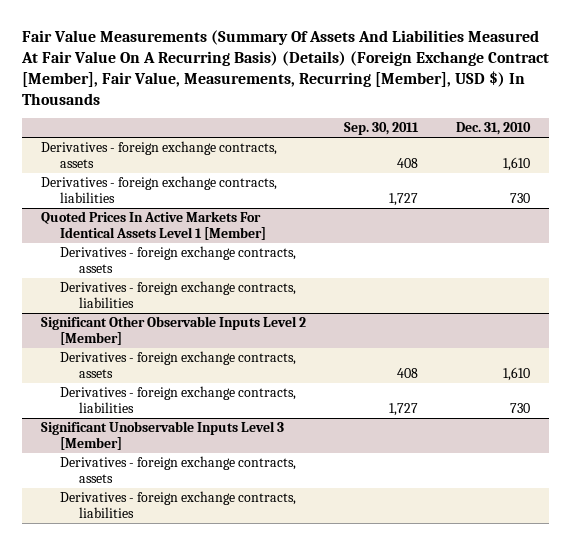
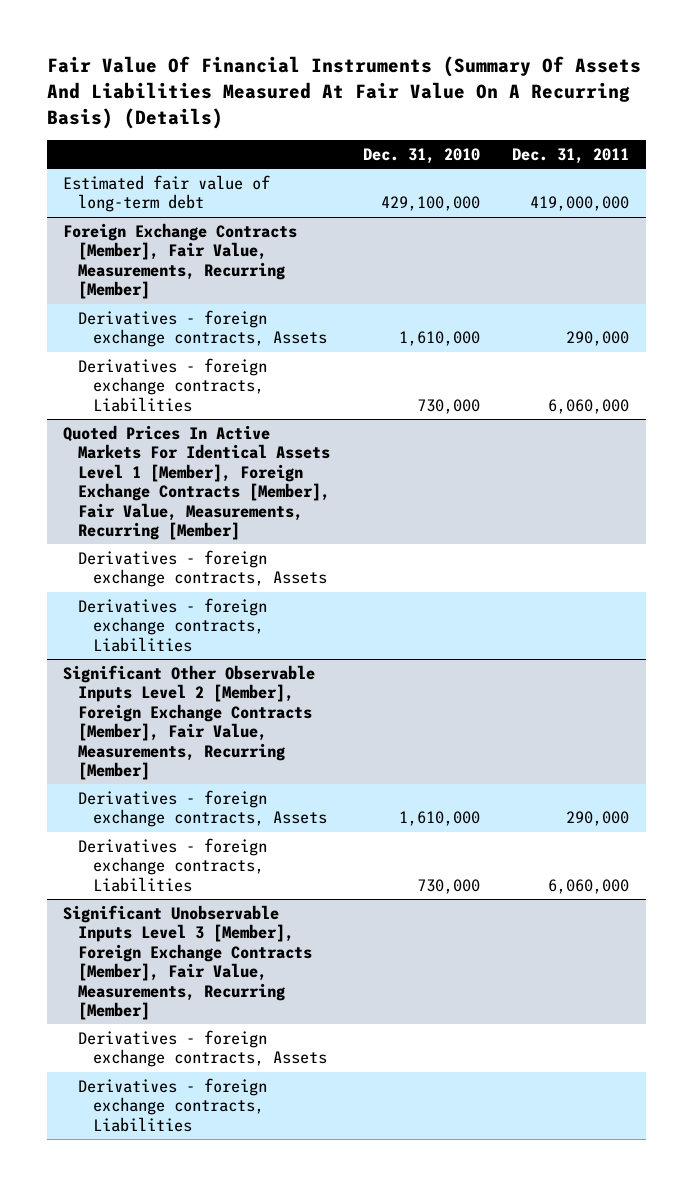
- Fair Value Measurements (Summary Of Assets And Liabilities Measured At Fair Value On A Recurring Basis) (Details) (Foreign Exchange Contract [Member], Fair Value, Measurements, Recurring [Member], USD $) In Thousands
+ Fair Value Of Financial Instruments (Summary Of Assets And Liabilities Measured At Fair Value On A Recurring Basis) (Details)
- | Sep. 30, 2011 | Dec. 31, 2010
+ | Dec. 31, 2010 | Dec. 31, 2011
- Derivatives - foreign exchange contracts, assets | 408 | 1,610
- Derivatives - foreign exchange contracts, liabilities | 1,727 | 730
- Quoted Prices In Active Markets For Identical Assets Level 1 [Member]
- Derivatives - foreign exchange contracts, assets
- Derivatives - foreign exchange contracts, liabilities
- Significant Other Observable Inputs Level 2 [Member]
- Derivatives - foreign exchange contracts, assets | 408 | 1,610
- Derivatives - foreign exchange contracts, liabilities | 1,727 | 730
- Significant Unobservable Inputs Level 3 [Member]
- Derivatives - foreign exchange contracts, assets
- Derivatives - foreign exchange contracts, liabilities
+ Estimated fair value of long-term debt | 429,100,000 | 419,000,000
+ Foreign Exchange Contracts [Member], Fair Value, Measurements, Recurring [Member]
+ Derivatives - foreign exchange contracts, Assets | 1,610,000 | 290,000
+ Derivatives - foreign exchange contracts, Liabilities | 730,000 | 6,060,000
+ Quoted Prices In Active Markets For Identical Assets Level 1 [Member], Foreign Exchange Contracts [Member], Fair Value, Measurements, Recurring [Member]
+ Derivatives - foreign exchange contracts, Assets
+ Derivatives - foreign exchange contracts, Liabilities
+ Significant Other Observable Inputs Level 2 [Member], Foreign Exchange Contracts [Member], Fair Value, Measurements, Recurring [Member]
+ Derivatives - foreign exchange contracts, Assets | 1,610,000 | 290,000
+ Derivatives - foreign exchange contracts, Liabilities | 730,000 | 6,060,000
+ Significant Unobservable Inputs Level 3 [Member], Foreign Exchange Contracts [Member], Fair Value, Measurements, Recurring [Member]
+ Derivatives - foreign exchange contracts, Assets
+ Derivatives - foreign exchange contracts, Liabilities

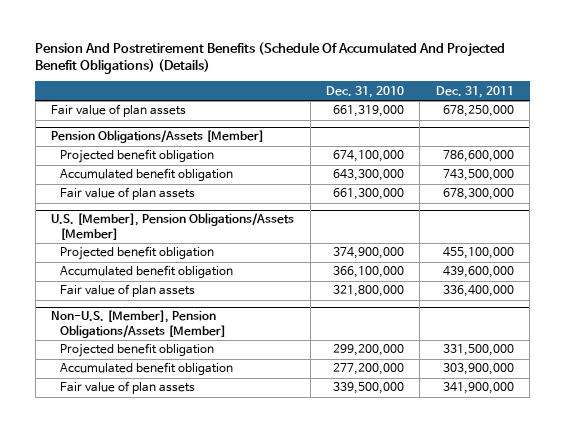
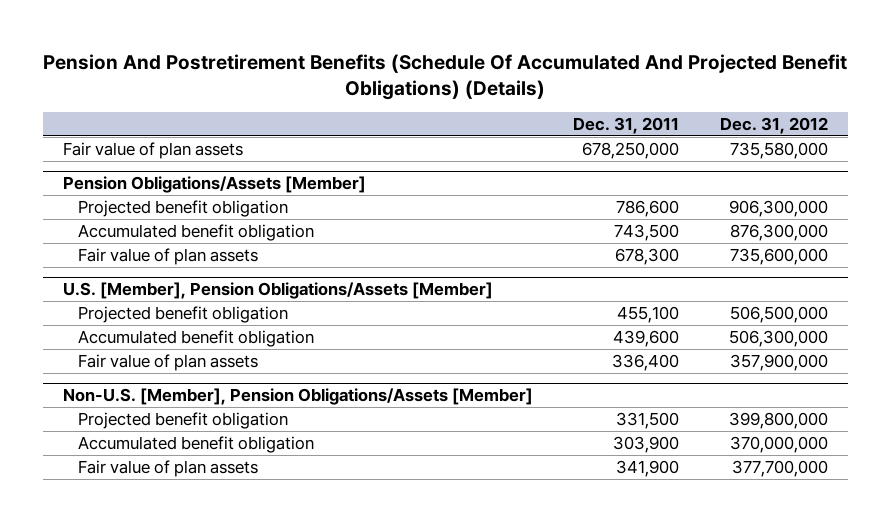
- | Dec. 31, 2010 | Dec. 31, 2011
+ | Dec. 31, 2011 | Dec. 31, 2012
@ Pension Obligations/Assets [Member]
- Projected benefit obligation | 674,100,000 | 786,600,000
- Accumulated benefit obligation | 643,300,000 | 743,500,000
- Fair value of plan assets | 661,300,000 | 678,300,000
+ Projected benefit obligation | 786,600 | 906,300,000
+ Accumulated benefit obligation | 743,500 | 876,300,000
+ Fair value of plan assets | 678,300 | 735,600,000
@ U.S. [Member], Pension Obligations/Assets [Member]
- Projected benefit obligation | 374,900,000 | 455,100,000
- Accumulated benefit obligation | 366,100,000 | 439,600,000
- Fair value of plan assets | 321,800,000 | 336,400,000
+ Projected benefit obligation | 455,100 | 506,500,000
+ Accumulated benefit obligation | 439,600 | 506,300,000
+ Fair value of plan assets | 336,400 | 357,900,000
@ Non-U.S. [Member], Pension Obligations/Assets [Member]
- Projected benefit obligation | 299,200,000 | 331,500,000
- Accumulated benefit obligation | 277,200,000 | 303,900,000
- Fair value of plan assets | 339,500,000 | 341,900,000
+ Projected benefit obligation | 331,500 | 399,800,000
+ Accumulated benefit obligation | 303,900 | 370,000,000
+ Fair value of plan assets | 341,900 | 377,700,000

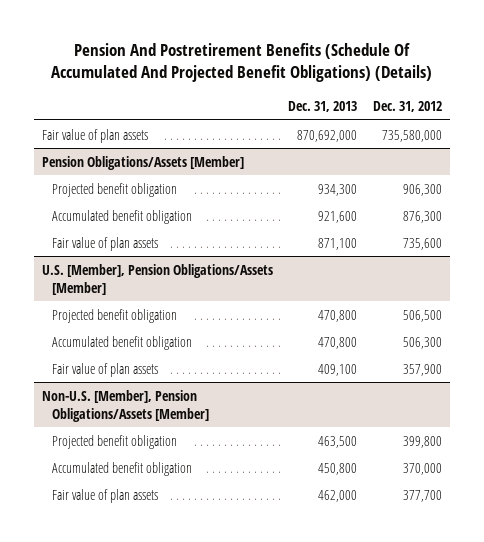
- | Dec. 31, 2011 | Dec. 31, 2012
+ | Dec. 31, 2013 | Dec. 31, 2012
@ Pension Obligations/Assets [Member]
- Projected benefit obligation | 786,600 | 906,300,000
- Accumulated benefit obligation | 743,500 | 876,300,000
- Fair value of plan assets | 678,300 | 735,600,000
+ Projected benefit obligation | 934,300 | 906,300
+ Accumulated benefit obligation | 921,600 | 876,300
+ Fair value of plan assets | 871,100 | 735,600
@ U.S. [Member], Pension Obligations/Assets [Member]
- Projected benefit obligation | 455,100 | 506,500,000
- Accumulated benefit obligation | 439,600 | 506,300,000
- Fair value of plan assets | 336,400 | 357,900,000
+ Projected benefit obligation | 470,800 | 506,500
+ Accumulated benefit obligation | 470,800 | 506,300
+ Fair value of plan assets | 409,100 | 357,900
@ Non-U.S. [Member], Pension Obligations/Assets [Member]
- Projected benefit obligation | 331,500 | 399,800,000
- Accumulated benefit obligation | 303,900 | 370,000,000
- Fair value of plan assets | 341,900 | 377,700,000
+ Projected benefit obligation | 463,500 | 399,800
+ Accumulated benefit obligation | 450,800 | 370,000
+ Fair value of plan assets | 462,000 | 377,700

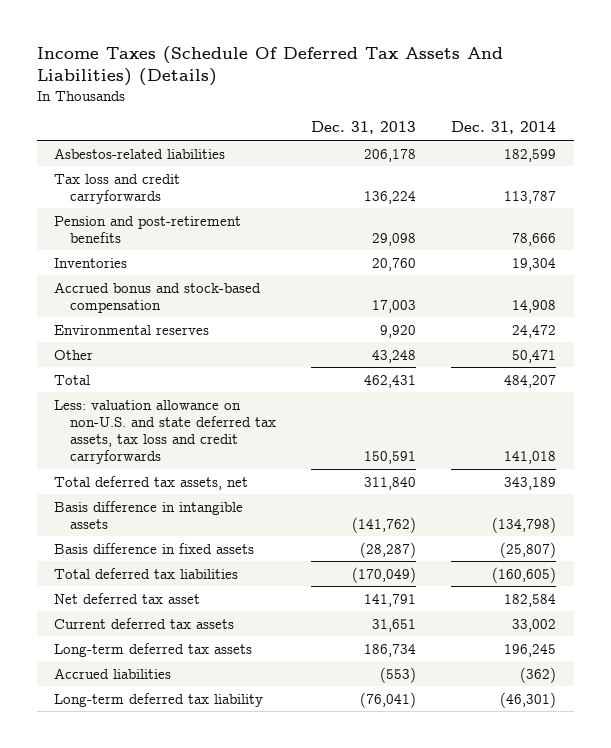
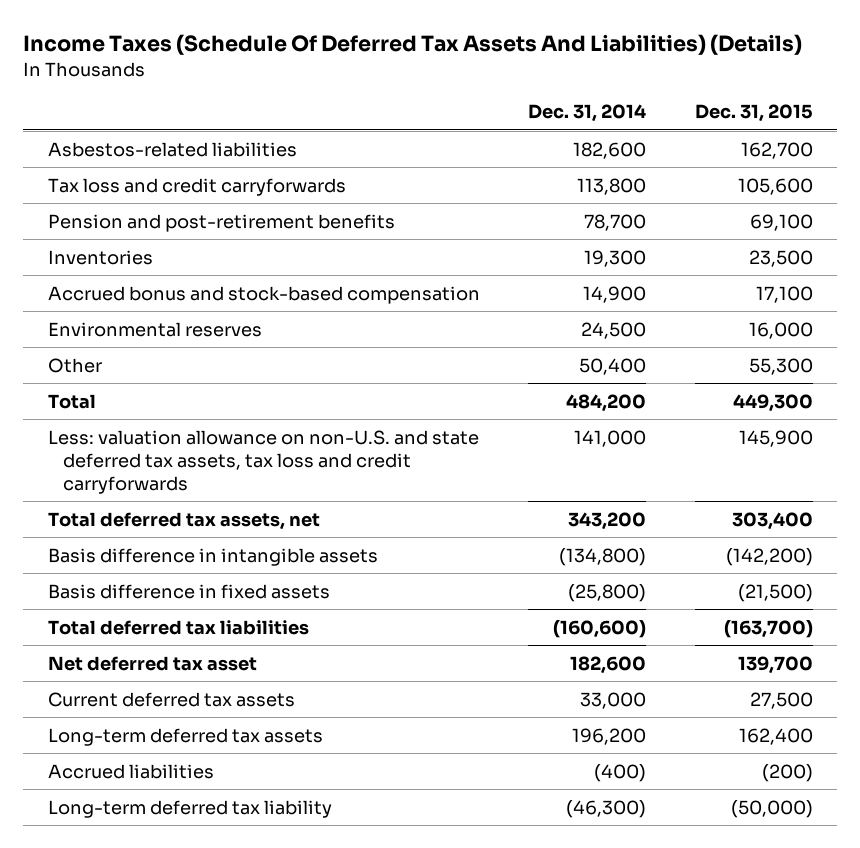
- | Dec. 31, 2013 | Dec. 31, 2014
+ | Dec. 31, 2014 | Dec. 31, 2015
- Asbestos-related liabilities | 206,178 | 182,599
- Tax loss and credit carryforwards | 136,224 | 113,787
- Pension and post-retirement benefits | 29,098 | 78,666
- Inventories | 20,760 | 19,304
- Accrued bonus and stock-based compensation | 17,003 | 14,908
- Environmental reserves | 9,920 | 24,472
- Other | 43,248 | 50,471
- Total | 462,431 | 484,207
- Less: valuation allowance on non-U.S. and state deferred tax assets, tax loss and credit carryforwards | 150,591 | 141,018
- Total deferred tax assets, net | 311,840 | 343,189
- Basis difference in intangible assets | (141,762) | (134,798)
- Basis difference in fixed assets | (28,287) | (25,807)
- Total deferred tax liabilities | (170,049) | (160,605)
- Net deferred tax asset | 141,791 | 182,584
- Current deferred tax assets | 31,651 | 33,002
- Long-term deferred tax assets | 186,734 | 196,245
- Accrued liabilities | (553) | (362)
- Long-term deferred tax liability | (76,041) | (46,301)
+ Asbestos-related liabilities | 182,600 | 162,700
+ Tax loss and credit carryforwards | 113,800 | 105,600
+ Pension and post-retirement benefits | 78,700 | 69,100
+ Inventories | 19,300 | 23,500
+ Accrued bonus and stock-based compensation | 14,900 | 17,100
+ Environmental reserves | 24,500 | 16,000
+ Other | 50,400 | 55,300
+ Total | 484,200 | 449,300
+ Less: valuation allowance on non-U.S. and state deferred tax assets, tax loss and credit carryforwards | 141,000 | 145,900
+ Total deferred tax assets, net | 343,200 | 303,400
+ Basis difference in intangible assets | (134,800) | (142,200)
+ Basis difference in fixed assets | (25,800) | (21,500)
+ Total deferred tax liabilities | (160,600) | (163,700)
+ Net deferred tax asset | 182,600 | 139,700
+ Current deferred tax assets | 33,000 | 27,500
+ Long-term deferred tax assets | 196,200 | 162,400
+ Accrued liabilities | (400) | (200)
+ Long-term deferred tax liability | (46,300) | (50,000)

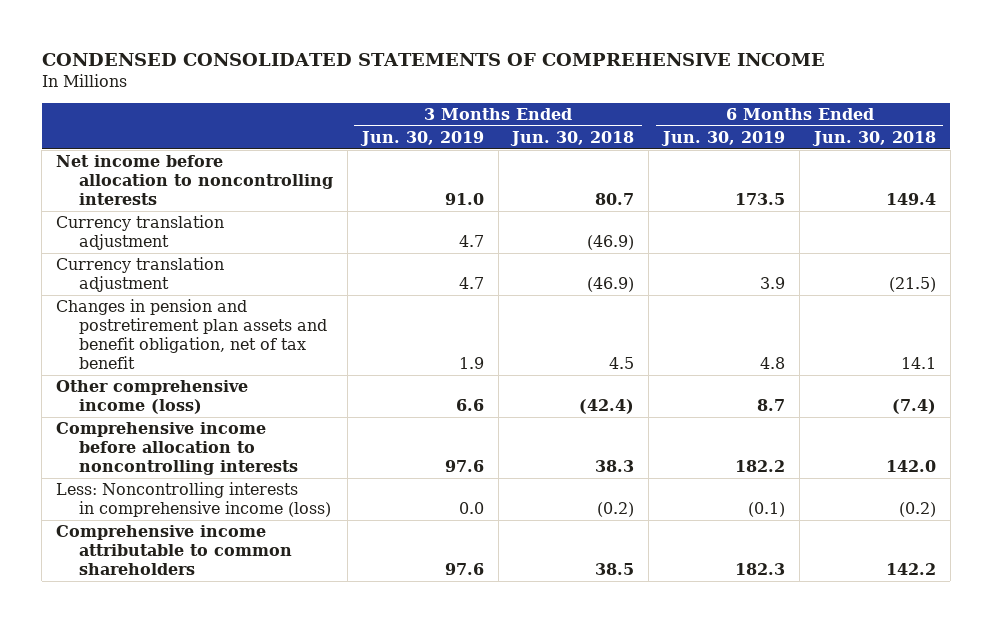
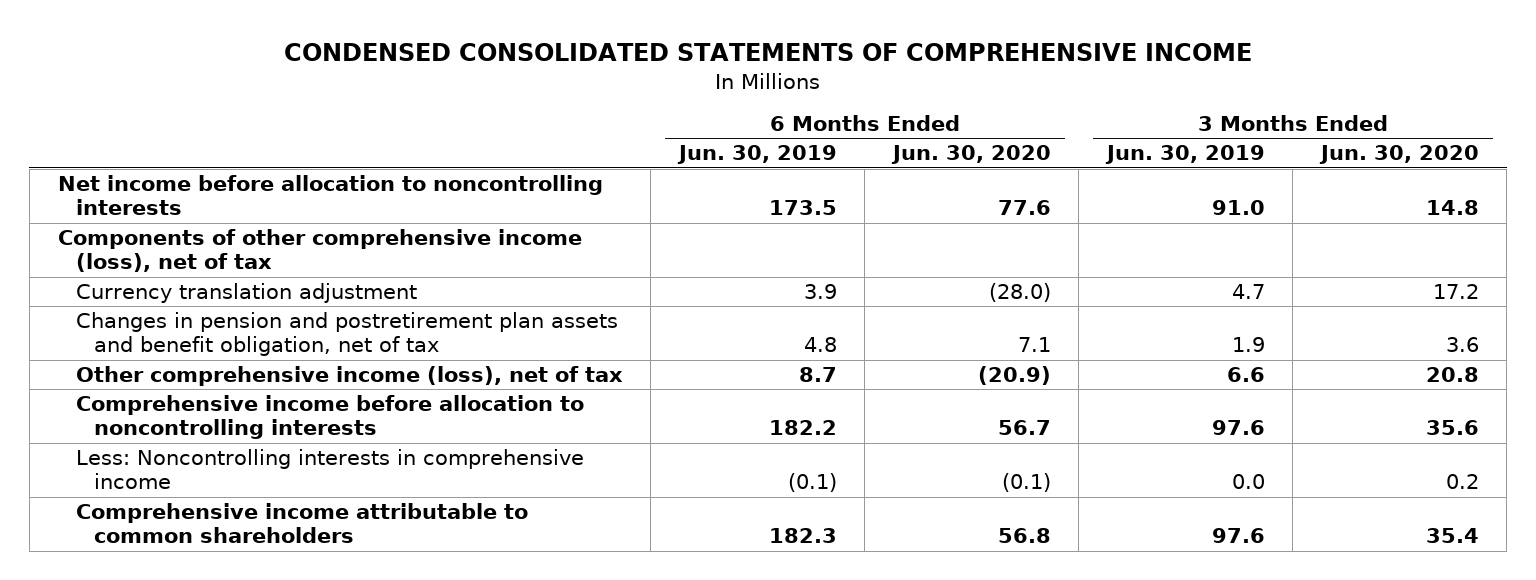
- | 3 Months Ended Jun. 30, 2019 | 3 Months Ended Jun. 30, 2018 | 6 Months Ended Jun. 30, 2019 | 6 Months Ended Jun. 30, 2018
+ | 6 Months Ended Jun. 30, 2019 | 6 Months Ended Jun. 30, 2020 | 3 Months Ended Jun. 30, 2019 | 3 Months Ended Jun. 30, 2020
- Currency translation adjustment | 4.7 | (46.9) | |
+ Components of other comprehensive income (loss), net of tax
- Changes in pension and postretirement plan assets and benefit obligation, net of tax benefit | 1.9 | 4.5 | 4.8 | 14.1
- Other comprehensive income (loss) | 6.6 | (42.4) | 8.7 | (7.4)
+ Changes in pension and postretirement plan assets and benefit obligation, net of tax | 4.8 | 7.1 | 1.9 | 3.6
+ Other comprehensive income (loss), net of tax | 8.7 | (20.9) | 6.6 | 20.8
- Less: Noncontrolling interests in comprehensive income (loss) | 0.0 | (0.2) | (0.1) | (0.2)
+ Less: Noncontrolling interests in comprehensive income | (0.1) | (0.1) | 0.0 | 0.2

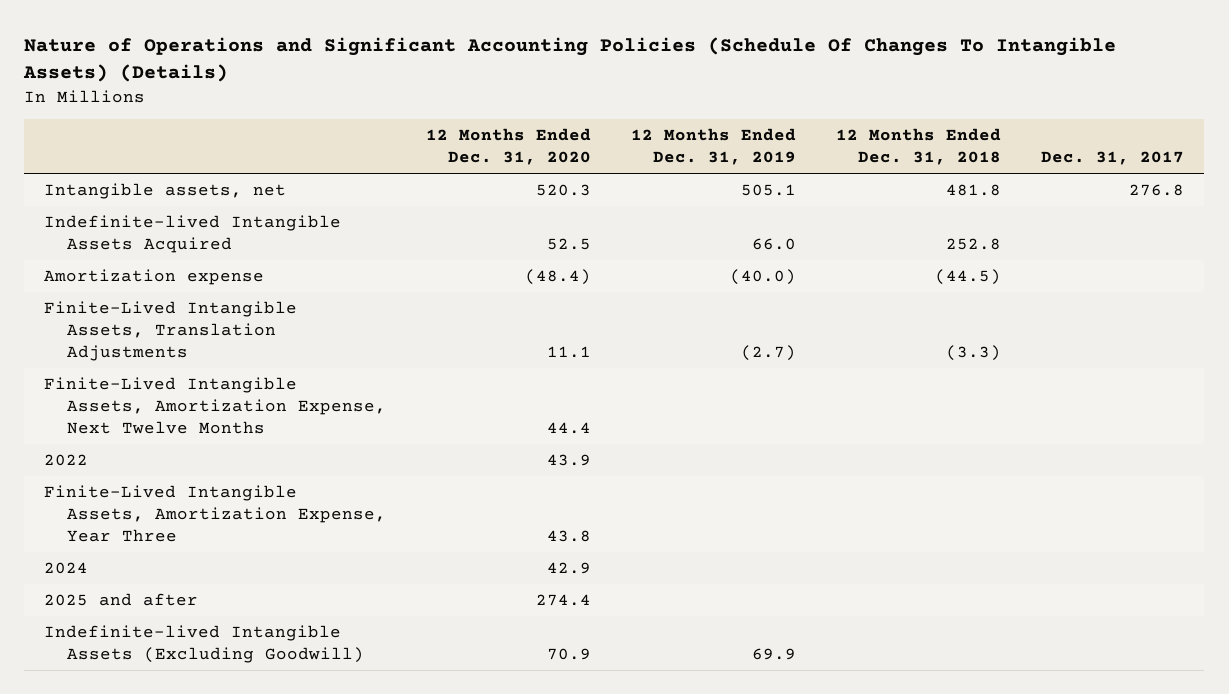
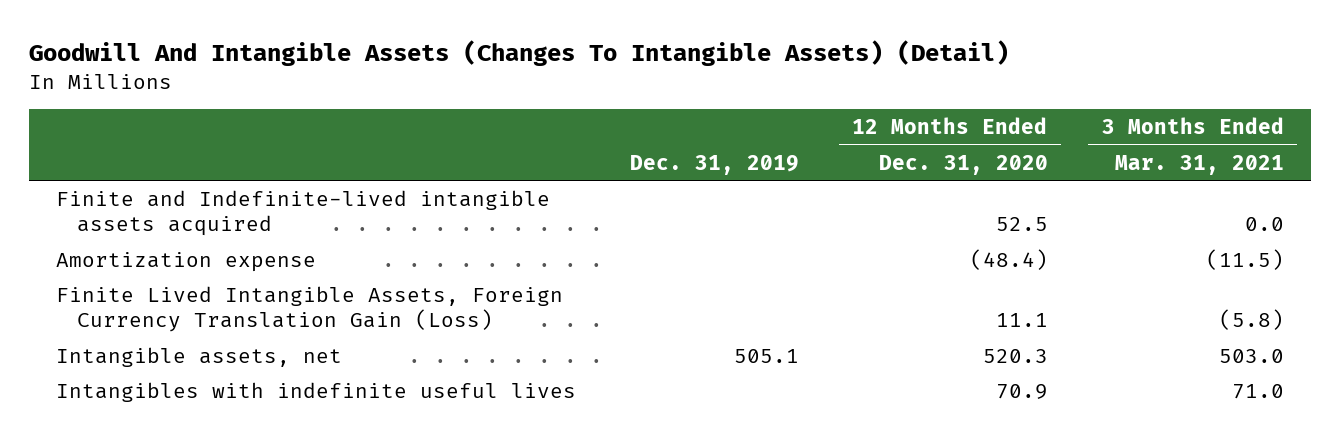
- Nature of Operations and Significant Accounting Policies (Schedule Of Changes To Intangible Assets) (Details)
+ Goodwill And Intangible Assets (Changes To Intangible Assets) (Detail)
- | 12 Months Ended Dec. 31, 2020 | 12 Months Ended Dec. 31, 2019 | 12 Months Ended Dec. 31, 2018 | Dec. 31, 2017
+ | Dec. 31, 2019 | 12 Months Ended Dec. 31, 2020 | 3 Months Ended Mar. 31, 2021
- Indefinite-lived Intangible Assets Acquired | 52.5 | 66.0 | 252.8 |
+ Finite and Indefinite-lived intangible assets acquired | | 52.5 | 0.0
- Finite-Lived Intangible Assets, Translation Adjustments | 11.1 | (2.7) | (3.3) |
- Finite-Lived Intangible Assets, Amortization Expense, Next Twelve Months | 44.4 | | |
- 2022 | 43.9 | | |
- Finite-Lived Intangible Assets, Amortization Expense, Year Three | 43.8 | | |
- 2024 | 42.9 | | |
- 2025 and after | 274.4 | | |
- Indefinite-lived Intangible Assets (Excluding Goodwill) | 70.9 | 69.9 | |
+ Finite Lived Intangible Assets, Foreign Currency Translation Gain (Loss) | | 11.1 | (5.8)
moved down: Intangible assets, net | 505.1 | 520.3 | 503.0
+ Intangibles with indefinite useful lives | | 70.9 | 71.0

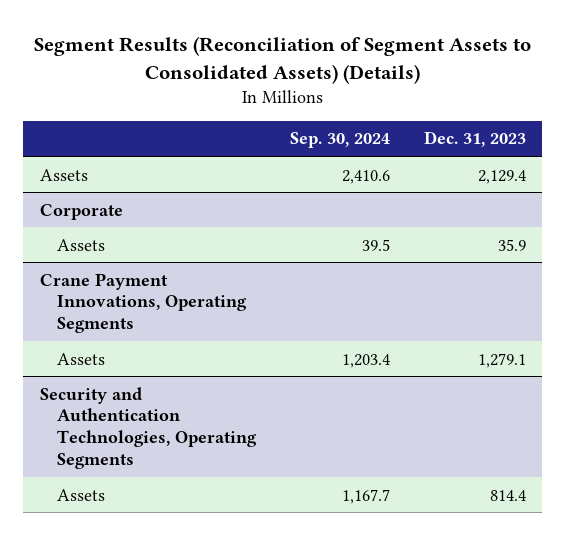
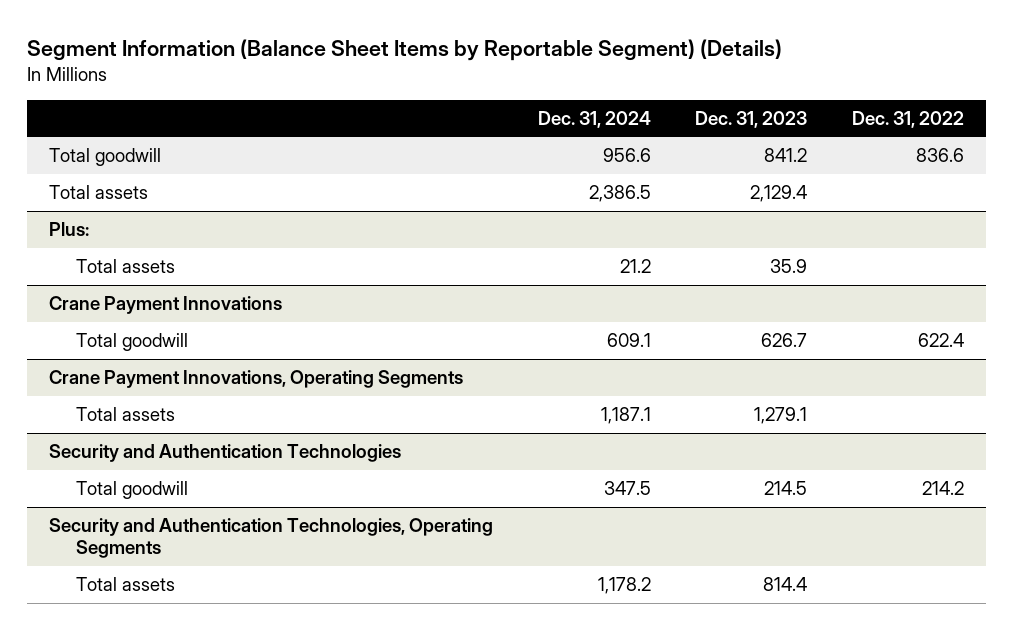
- Segment Results (Reconciliation of Segment Assets to Consolidated Assets) (Details)
+ Segment Information (Balance Sheet Items by Reportable Segment) (Details)
- | Sep. 30, 2024 | Dec. 31, 2023
+ | Dec. 31, 2024 | Dec. 31, 2023 | Dec. 31, 2022
- Assets | 2,410.6 | 2,129.4
- Corporate
- Assets | 39.5 | 35.9
+ Total goodwill | 956.6 | 841.2 | 836.6
+ Total assets | 2,386.5 | 2,129.4 |
+ Plus:
+ Total assets | 21.2 | 35.9 |
+ Crane Payment Innovations
+ Total goodwill | 609.1 | 626.7 | 622.4
@ Crane Payment Innovations, Operating Segments
- Assets | 1,203.4 | 1,279.1
+ Total assets | 1,187.1 | 1,279.1 |
+ Security and Authentication Technologies
+ Total goodwill | 347.5 | 214.5 | 214.2
@ Security and Authentication Technologies, Operating Segments
- Assets | 1,167.7 | 814.4
+ Total assets | 1,178.2 | 814.4 |

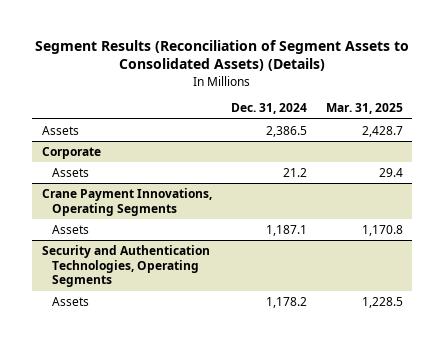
- Segment Information (Balance Sheet Items by Reportable Segment) (Details)
+ Segment Results (Reconciliation of Segment Assets to Consolidated Assets) (Details)
- | Dec. 31, 2024 | Dec. 31, 2023 | Dec. 31, 2022
+ | Dec. 31, 2024 | Mar. 31, 2025
- Total goodwill | 956.6 | 841.2 | 836.6
- Total assets | 2,386.5 | 2,129.4 |
- Plus:
- Total assets | 21.2 | 35.9 |
- Crane Payment Innovations
- Total goodwill | 609.1 | 626.7 | 622.4
+ Assets | 2,386.5 | 2,428.7
+ Corporate
+ Assets | 21.2 | 29.4
@ Crane Payment Innovations, Operating Segments
- Total assets | 1,187.1 | 1,279.1 |
- Security and Authentication Technologies
- Total goodwill | 347.5 | 214.5 | 214.2
@ Crane Payment Innovations, Operating Segments
+ Assets | 1,187.1 | 1,170.8
@ Security and Authentication Technologies, Operating Segments
- Total assets | 1,178.2 | 814.4 |
+ Assets | 1,178.2 | 1,228.5

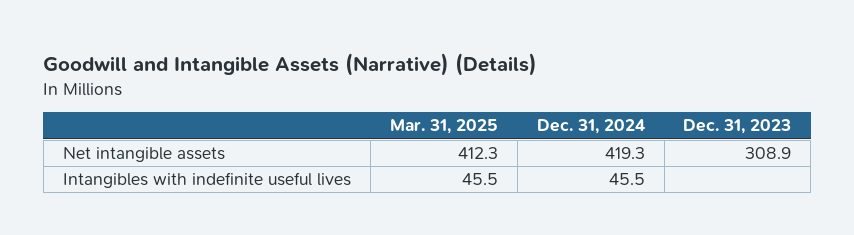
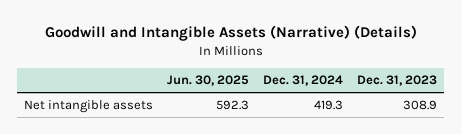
- | Mar. 31, 2025 | Dec. 31, 2024 | Dec. 31, 2023
+ | Jun. 30, 2025 | Dec. 31, 2024 | Dec. 31, 2023
- Intangibles with indefinite useful lives | 45.5 | 45.5 |

